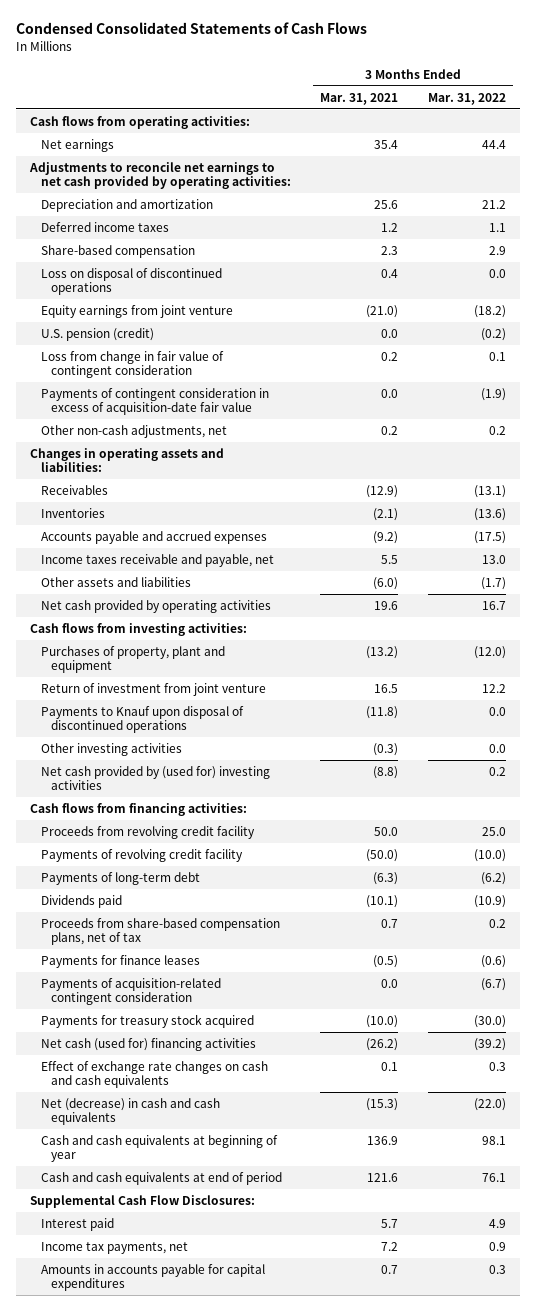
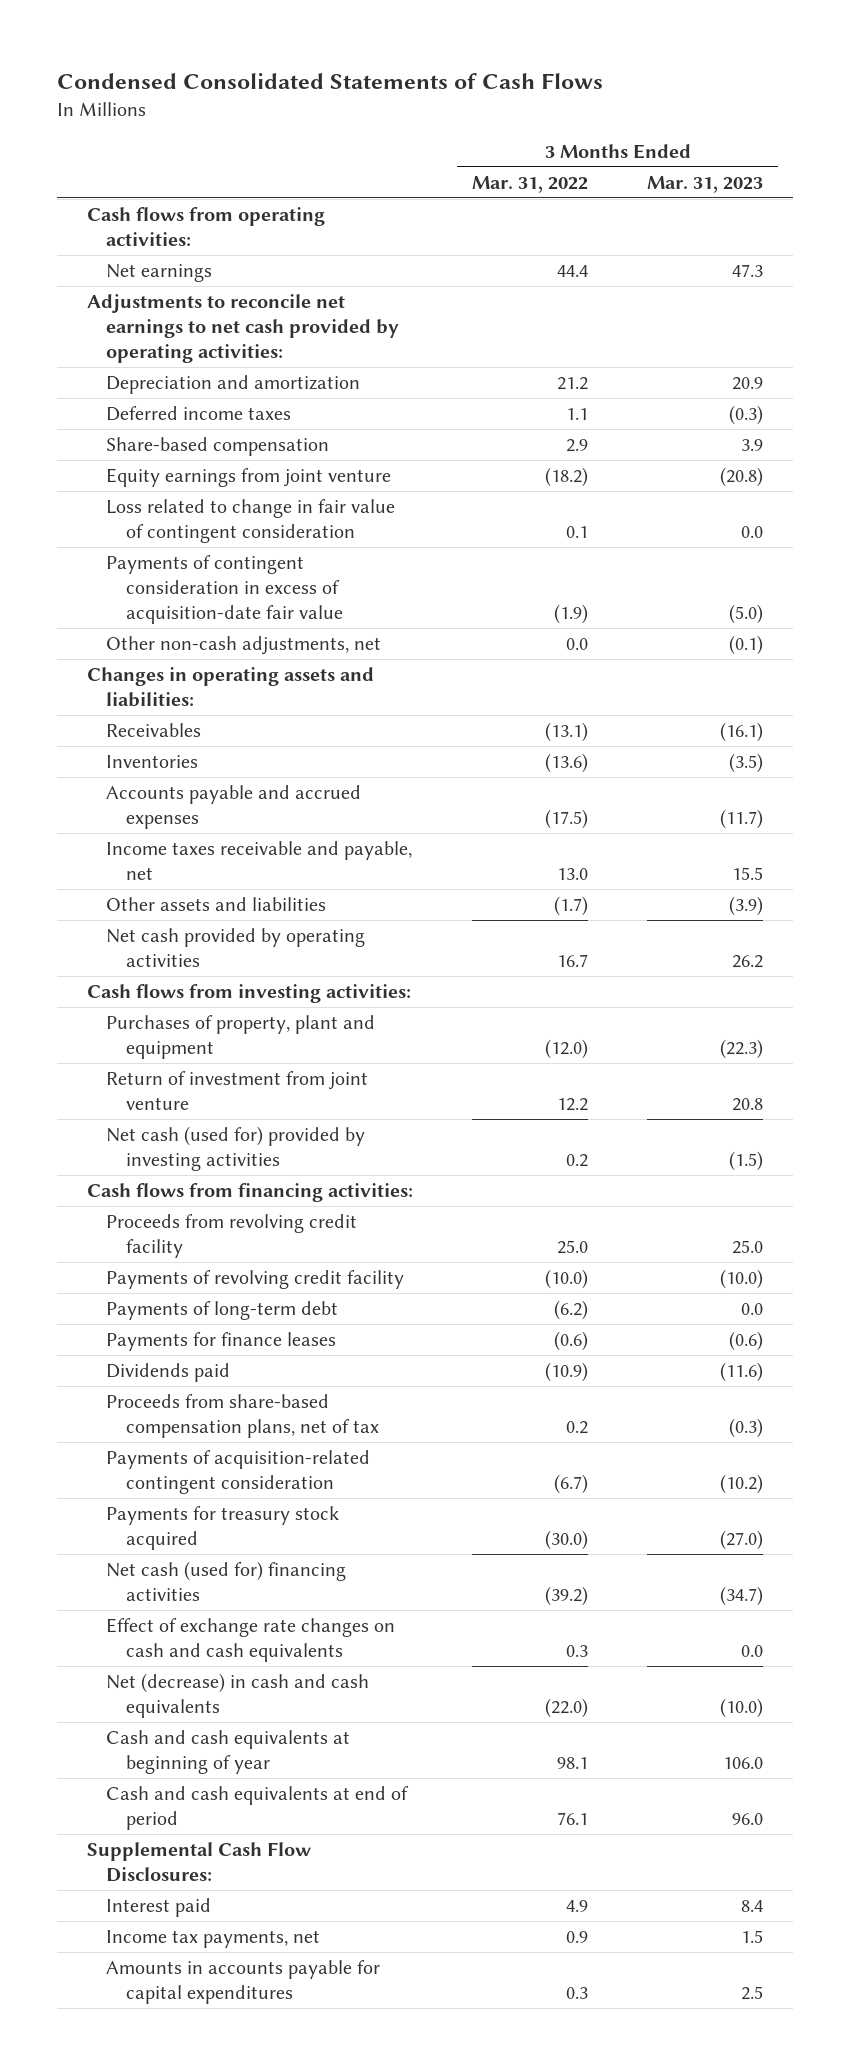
- | 3 Months Ended Mar. 31, 2021 | 3 Months Ended Mar. 31, 2022
+ | 3 Months Ended Mar. 31, 2022 | 3 Months Ended Mar. 31, 2023
- Loss on disposal of discontinued operations | 0.4 | 0.0
- U.S. pension (credit) | 0.0 | (0.2)
- Loss from change in fair value of contingent consideration | 0.2 | 0.1
+ Loss related to change in fair value of contingent consideration | 0.1 | 0.0
- Other non-cash adjustments, net | 0.2 | 0.2
+ Other non-cash adjustments, net | 0.0 | (0.1)
- Payments to Knauf upon disposal of discontinued operations | (11.8) | 0.0
- Other investing activities | (0.3) | 0.0
- Net cash provided by (used for) investing activities | (8.8) | 0.2
+ Net cash (used for) provided by investing activities | 0.2 | (1.5)
moved up: Payments for finance leases | (0.6) | (0.6)

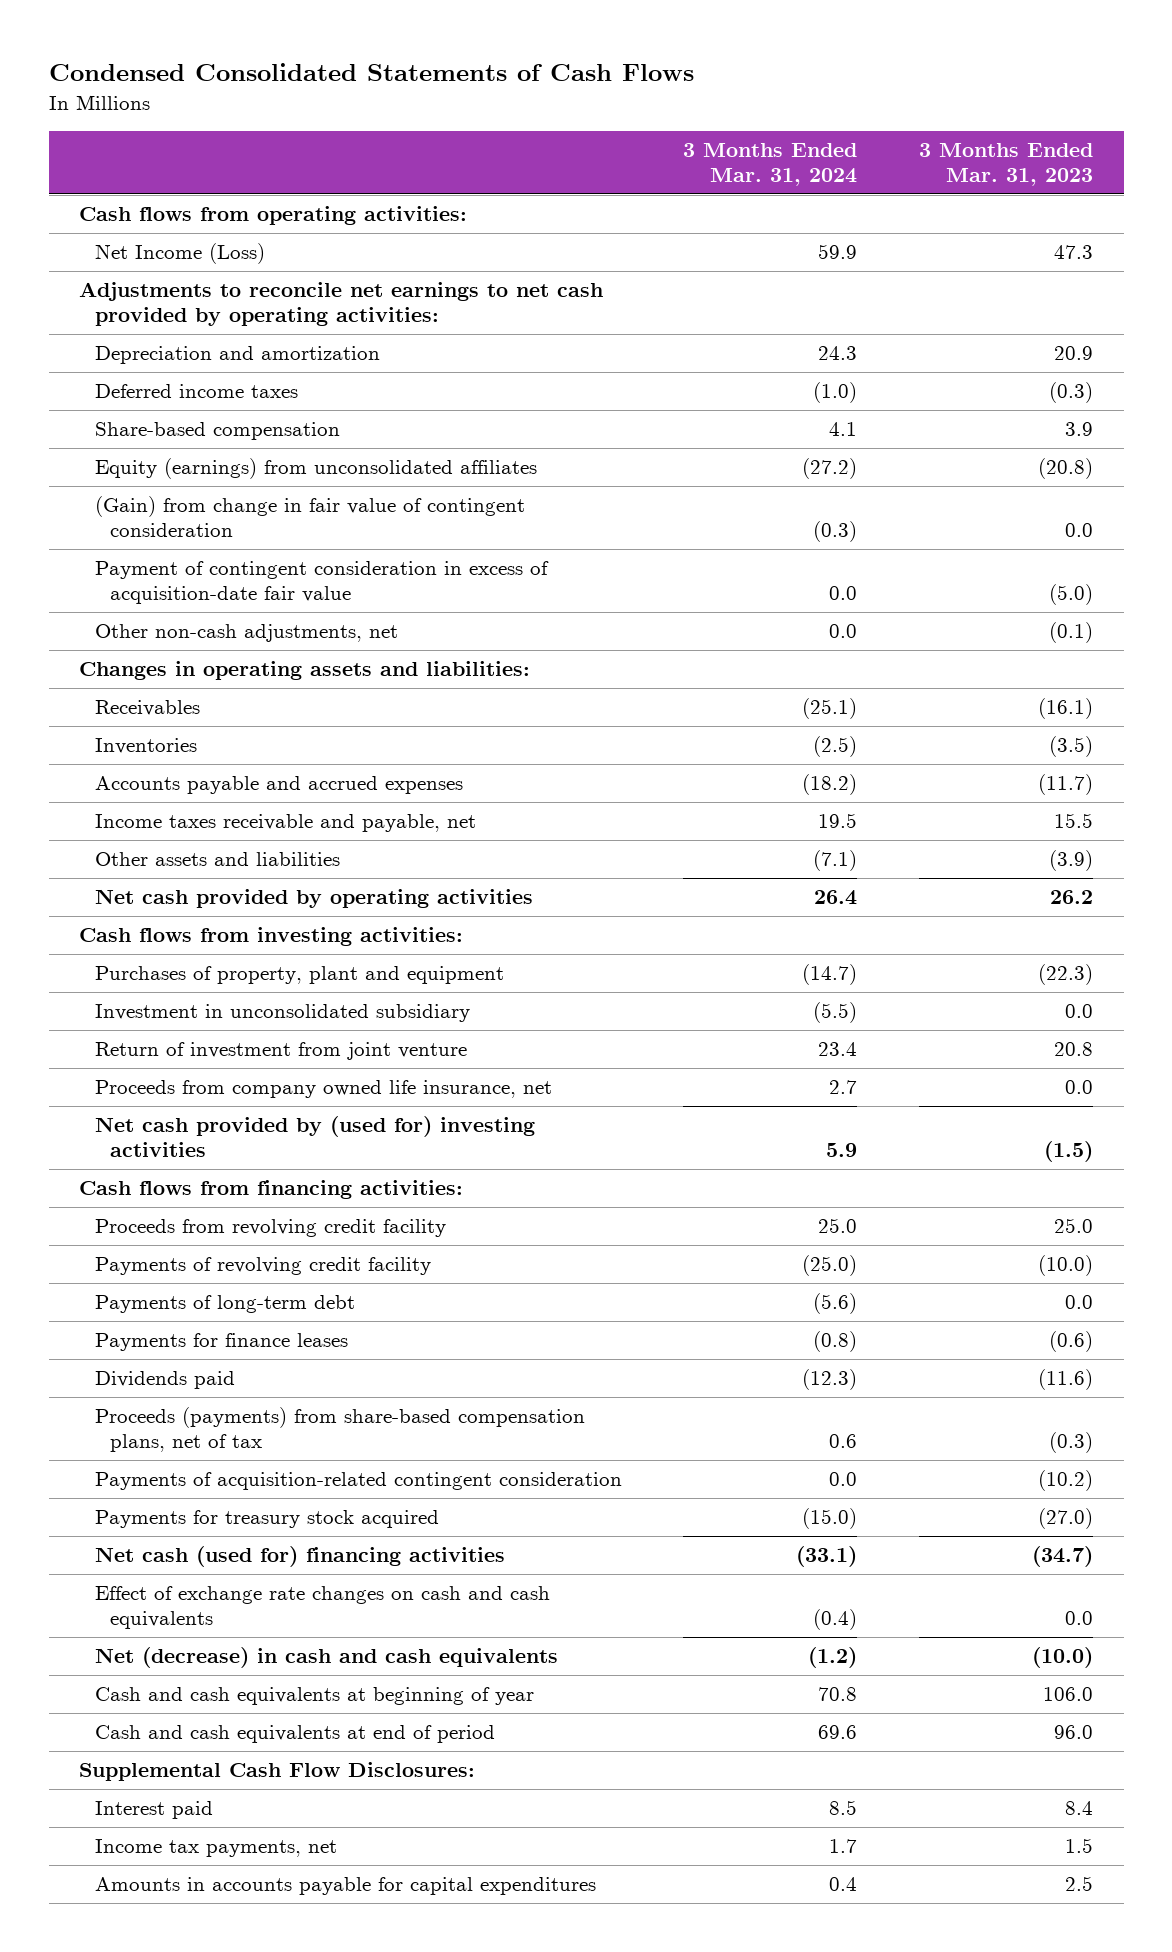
- | 3 Months Ended Mar. 31, 2022 | 3 Months Ended Mar. 31, 2023
+ | 3 Months Ended Mar. 31, 2024 | 3 Months Ended Mar. 31, 2023
- Net earnings | 44.4 | 47.3
+ Net Income (Loss) | 59.9 | 47.3
- Equity earnings from joint venture | (18.2) | (20.8)
- Loss related to change in fair value of contingent consideration | 0.1 | 0.0
- Payments of contingent consideration in excess of acquisition-date fair value | (1.9) | (5.0)
+ Equity (earnings) from unconsolidated affiliates | (27.2) | (20.8)
+ (Gain) from change in fair value of contingent consideration | (0.3) | 0.0
+ Payment of contingent consideration in excess of acquisition-date fair value | 0.0 | (5.0)
+ Investment in unconsolidated subsidiary | (5.5) | 0.0
- Net cash (used for) provided by investing activities | 0.2 | (1.5)
+ Proceeds from company owned life insurance, net | 2.7 | 0.0
+ Net cash provided by (used for) investing activities | 5.9 | (1.5)
- Proceeds from share-based compensation plans, net of tax | 0.2 | (0.3)
+ Proceeds (payments) from share-based compensation plans, net of tax | 0.6 | (0.3)

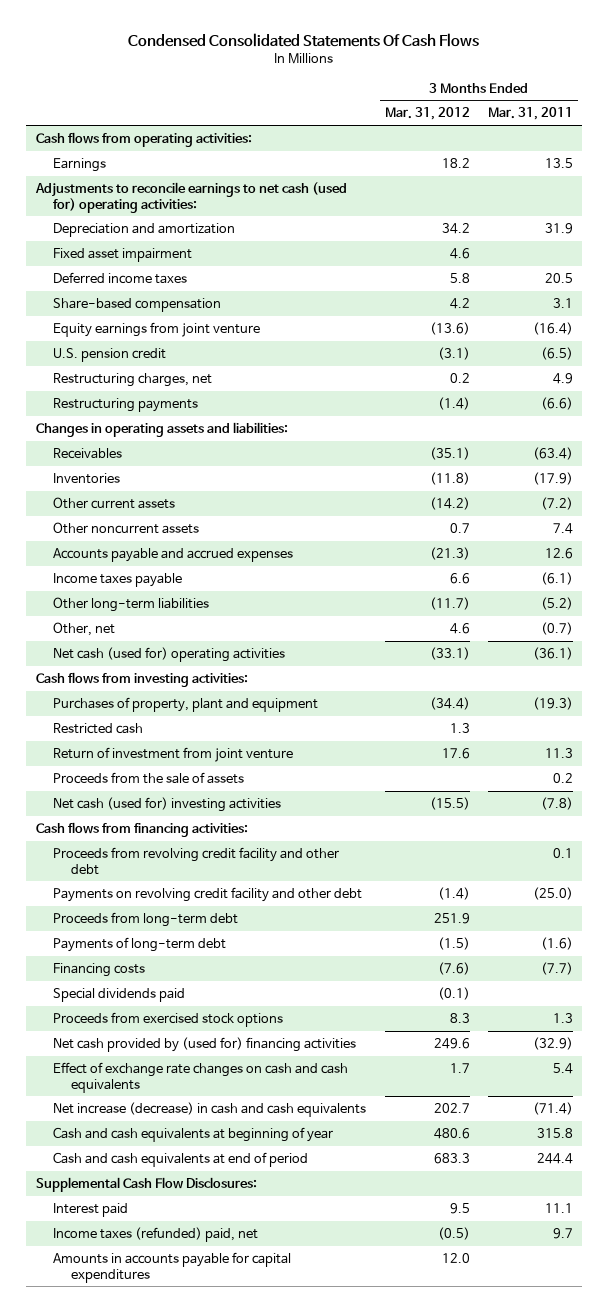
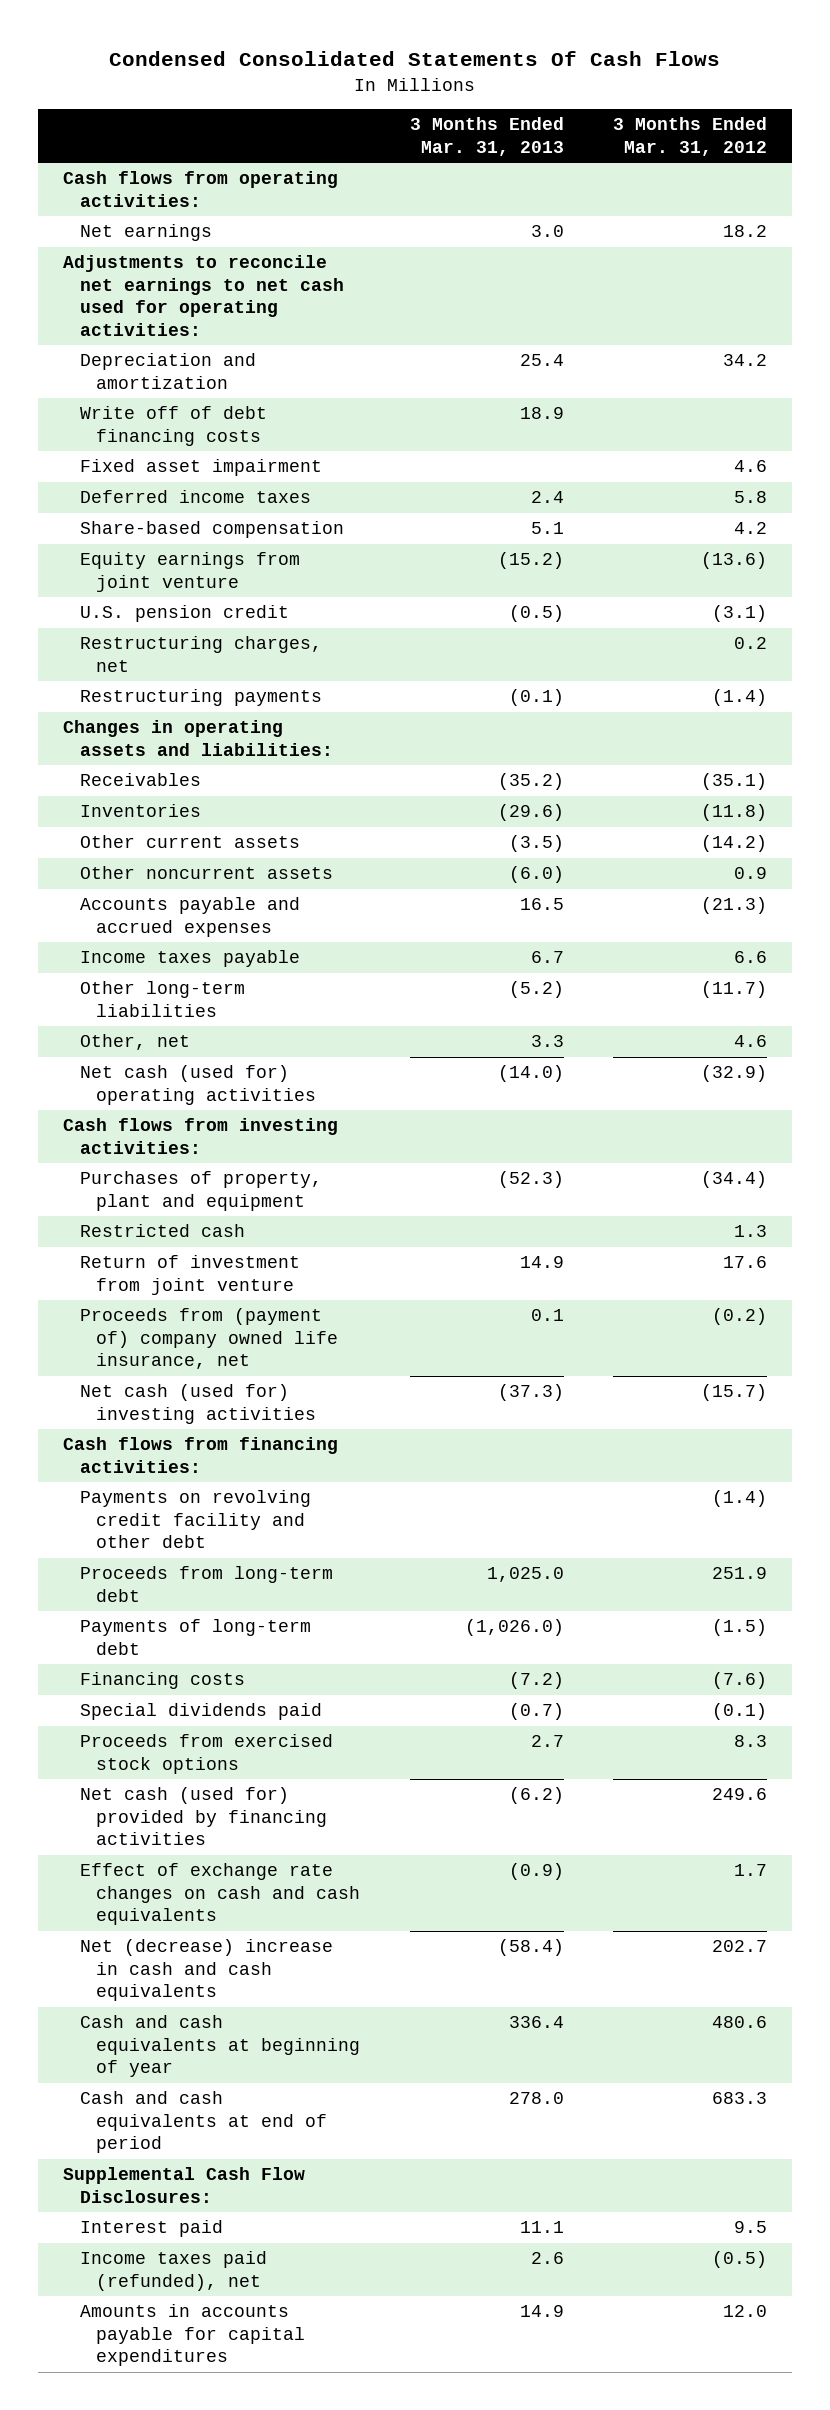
- | 3 Months Ended Mar. 31, 2012 | 3 Months Ended Mar. 31, 2011
+ | 3 Months Ended Mar. 31, 2013 | 3 Months Ended Mar. 31, 2012
- Earnings | 18.2 | 13.5
- Adjustments to reconcile earnings to net cash (used for) operating activities:
+ Net earnings | 3.0 | 18.2
+ Adjustments to reconcile net earnings to net cash used for operating activities:
+ Write off of debt financing costs | 18.9 |
- Other noncurrent assets | 0.7 | 7.4
+ Other noncurrent assets | (6.0) | 0.9
- Net cash (used for) operating activities | (33.1) | (36.1)
+ Net cash (used for) operating activities | (14.0) | (32.9)
- Proceeds from the sale of assets | | 0.2
- Net cash (used for) investing activities | (15.5) | (7.8)
+ Proceeds from (payment of) company owned life insurance, net | 0.1 | (0.2)
+ Net cash (used for) investing activities | (37.3) | (15.7)
- Proceeds from revolving credit facility and other debt | | 0.1
- Net cash provided by (used for) financing activities | 249.6 | (32.9)
+ Net cash (used for) provided by financing activities | (6.2) | 249.6
- Net increase (decrease) in cash and cash equivalents | 202.7 | (71.4)
+ Net (decrease) increase in cash and cash equivalents | (58.4) | 202.7
- Income taxes (refunded) paid, net | (0.5) | 9.7
+ Income taxes paid (refunded), net | 2.6 | (0.5)

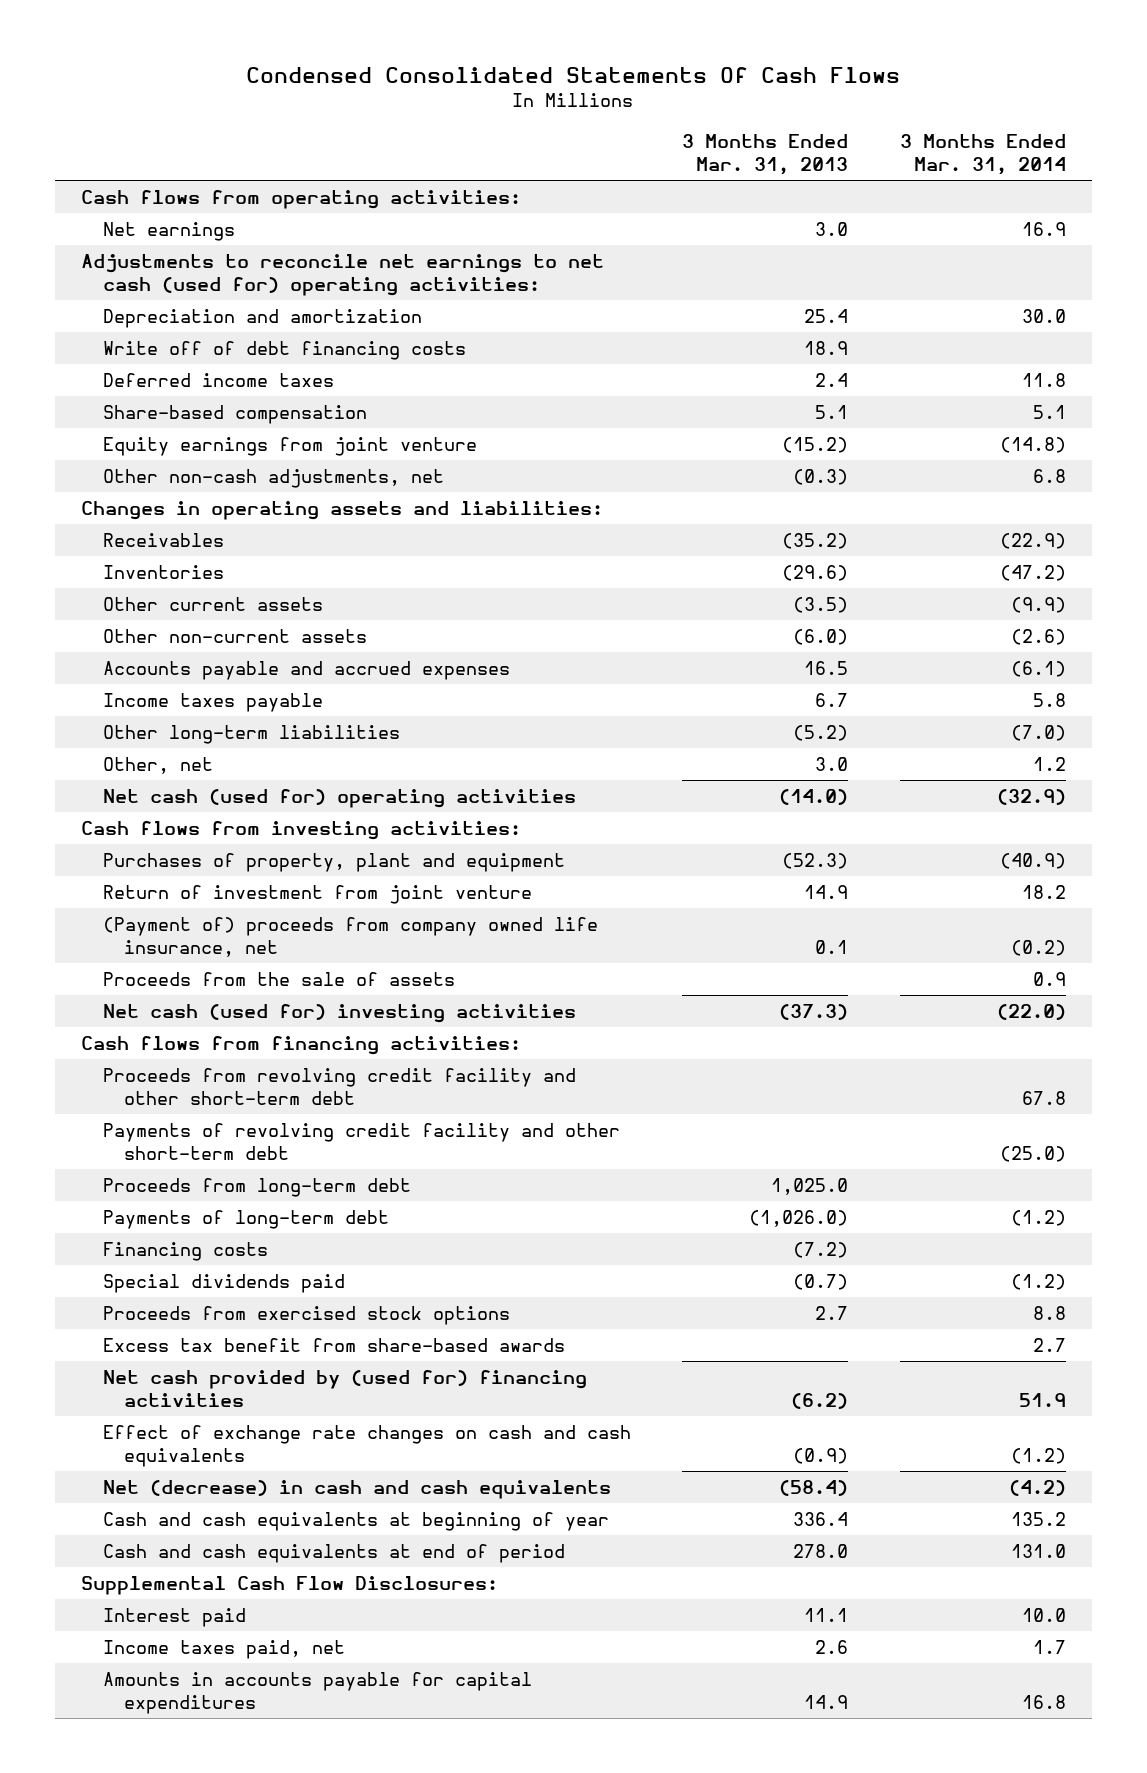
- | 3 Months Ended Mar. 31, 2013 | 3 Months Ended Mar. 31, 2012
+ | 3 Months Ended Mar. 31, 2013 | 3 Months Ended Mar. 31, 2014
- Adjustments to reconcile net earnings to net cash used for operating activities:
+ Adjustments to reconcile net earnings to net cash (used for) operating activities:
- Fixed asset impairment | | 4.6
- U.S. pension credit | (0.5) | (3.1)
- Restructuring charges, net | | 0.2
- Restructuring payments | (0.1) | (1.4)
+ Other non-cash adjustments, net | (0.3) | 6.8
- Other noncurrent assets | (6.0) | 0.9
+ Other non-current assets | (6.0) | (2.6)
- Other, net | 3.3 | 4.6
+ Other, net | 3.0 | 1.2
- Restricted cash | | 1.3
- Proceeds from (payment of) company owned life insurance, net | 0.1 | (0.2)
+ (Payment of) proceeds from company owned life insurance, net | 0.1 | (0.2)
+ Proceeds from the sale of assets | | 0.9
- Payments on revolving credit facility and other debt | | (1.4)
+ Proceeds from revolving credit facility and other short-term debt | | 67.8
+ Payments of revolving credit facility and other short-term debt | | (25.0)
- Net cash (used for) provided by financing activities | (6.2) | 249.6
+ Excess tax benefit from share-based awards | | 2.7
+ Net cash provided by (used for) financing activities | (6.2) | 51.9
- Net (decrease) increase in cash and cash equivalents | (58.4) | 202.7
+ Net (decrease) in cash and cash equivalents | (58.4) | (4.2)
- Income taxes paid (refunded), net | 2.6 | (0.5)
+ Income taxes paid, net | 2.6 | 1.7

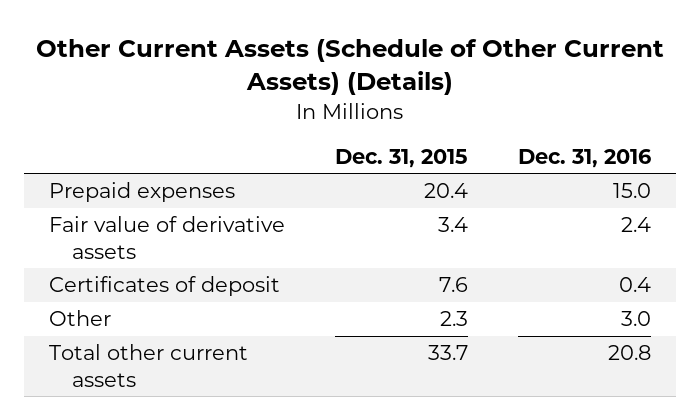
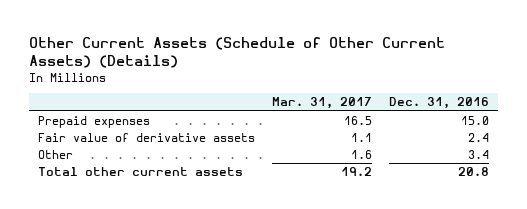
- | Dec. 31, 2015 | Dec. 31, 2016
+ | Mar. 31, 2017 | Dec. 31, 2016
- Certificates of deposit | 7.6 | 0.4
- Other | 2.3 | 3.0
+ Other | 1.6 | 3.4

